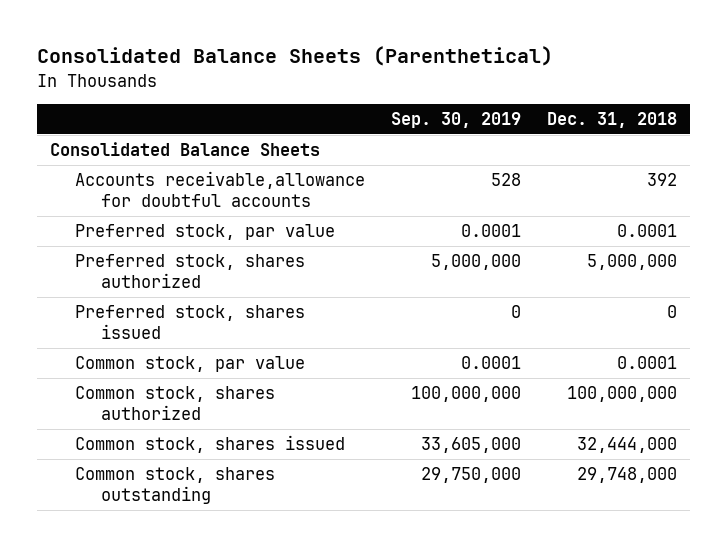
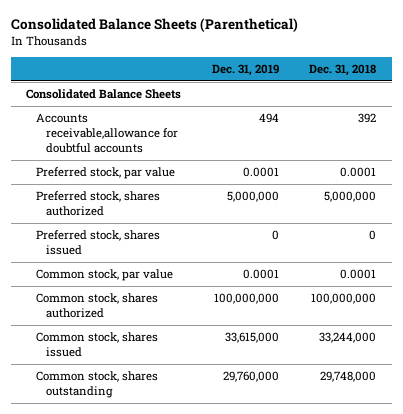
- | Sep. 30, 2019 | Dec. 31, 2018
+ | Dec. 31, 2019 | Dec. 31, 2018
- Common stock, shares issued | 33,605,000 | 32,444,000
+ Common stock, shares issued | 33,615,000 | 33,244,000

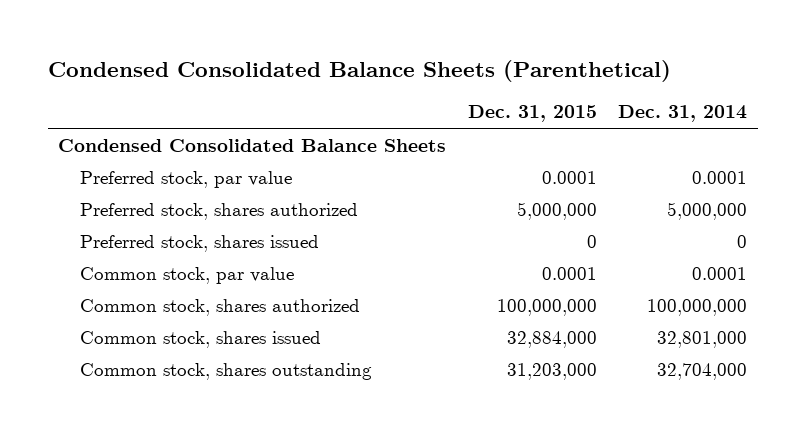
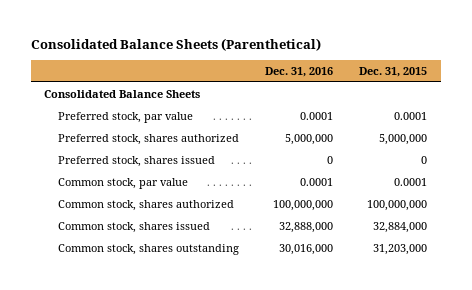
- Condensed Consolidated Balance Sheets (Parenthetical)
+ Consolidated Balance Sheets (Parenthetical)
- | Dec. 31, 2015 | Dec. 31, 2014
+ | Dec. 31, 2016 | Dec. 31, 2015
- Condensed Consolidated Balance Sheets
+ Consolidated Balance Sheets

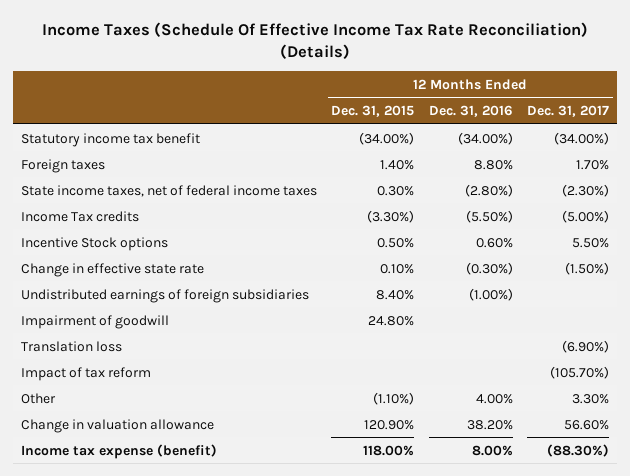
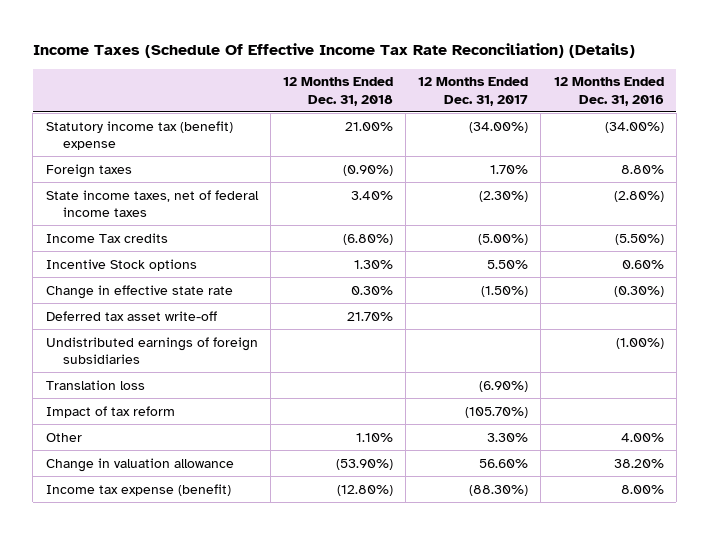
- | 12 Months Ended Dec. 31, 2015 | 12 Months Ended Dec. 31, 2016 | 12 Months Ended Dec. 31, 2017
+ | 12 Months Ended Dec. 31, 2018 | 12 Months Ended Dec. 31, 2017 | 12 Months Ended Dec. 31, 2016
- Statutory income tax benefit | (34.00%) | (34.00%) | (34.00%)
+ Statutory income tax (benefit) expense | 21.00% | (34.00%) | (34.00%)
+ Deferred tax asset write-off | 21.70% | |
- Impairment of goodwill | 24.80% | |

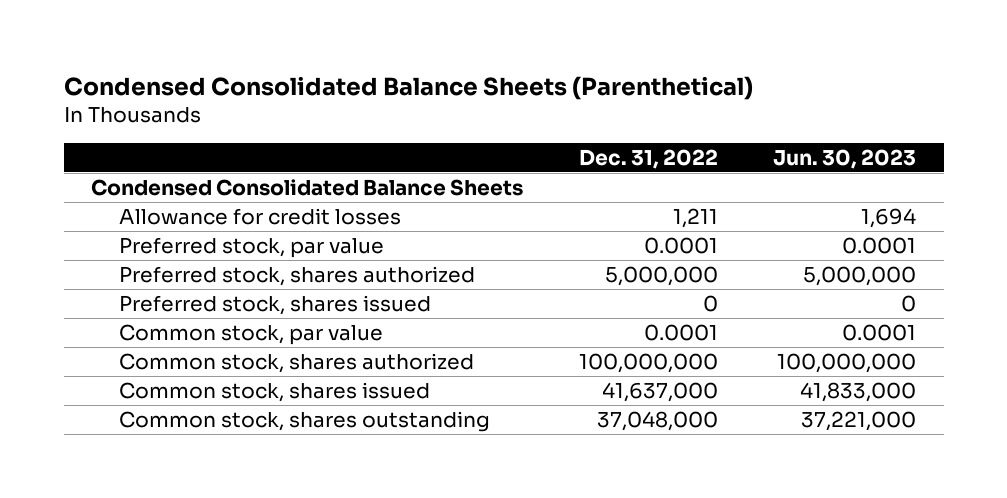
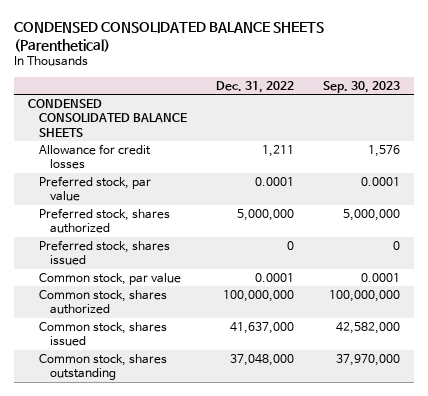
- Condensed Consolidated Balance Sheets (Parenthetical)
+ CONDENSED CONSOLIDATED BALANCE SHEETS (Parenthetical)
- | Dec. 31, 2022 | Jun. 30, 2023
+ | Dec. 31, 2022 | Sep. 30, 2023
- Condensed Consolidated Balance Sheets
+ CONDENSED CONSOLIDATED BALANCE SHEETS

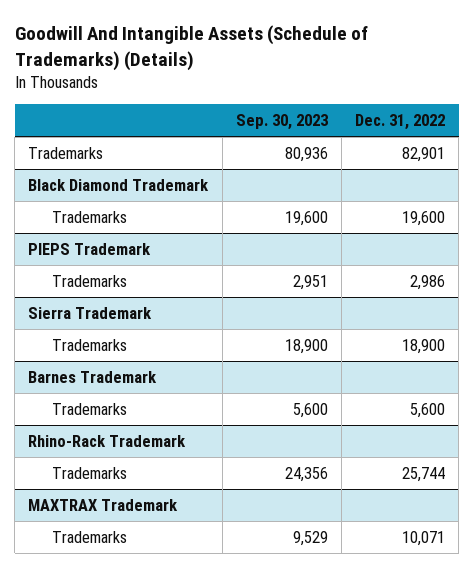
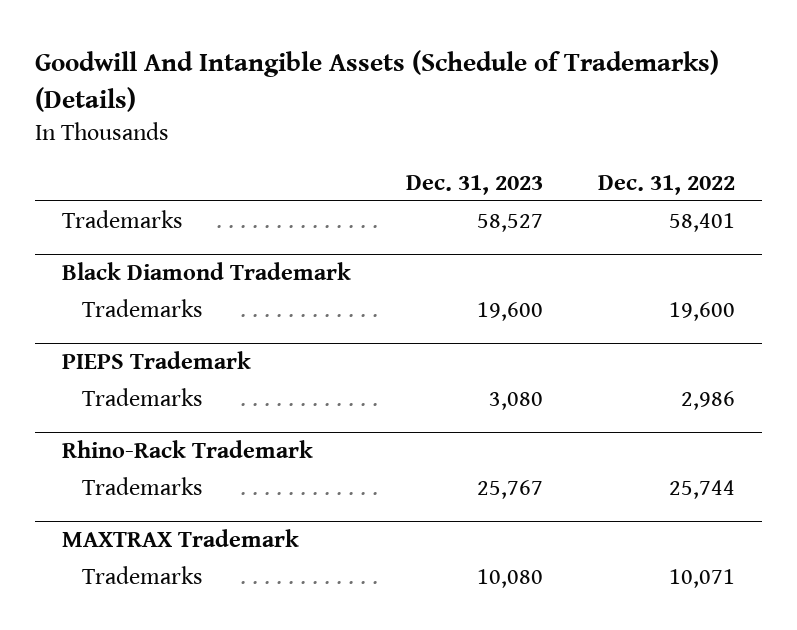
- | Sep. 30, 2023 | Dec. 31, 2022
+ | Dec. 31, 2023 | Dec. 31, 2022
- Trademarks | 80,936 | 82,901
+ Trademarks | 58,527 | 58,401
- Sierra Trademark
- Trademarks | 18,900 | 18,900
- Barnes Trademark
- Trademarks | 5,600 | 5,600

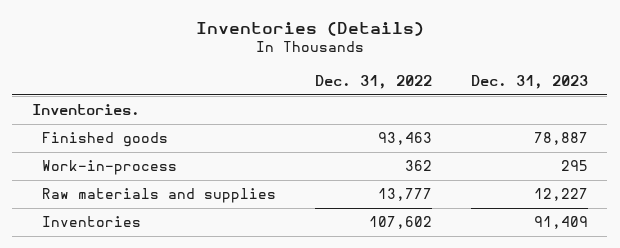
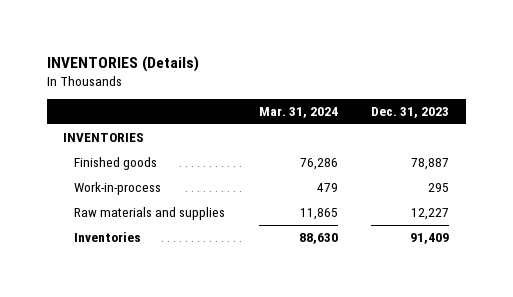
- Inventories (Details)
+ INVENTORIES (Details)
- | Dec. 31, 2022 | Dec. 31, 2023
+ | Mar. 31, 2024 | Dec. 31, 2023
- Inventories.
+ INVENTORIES

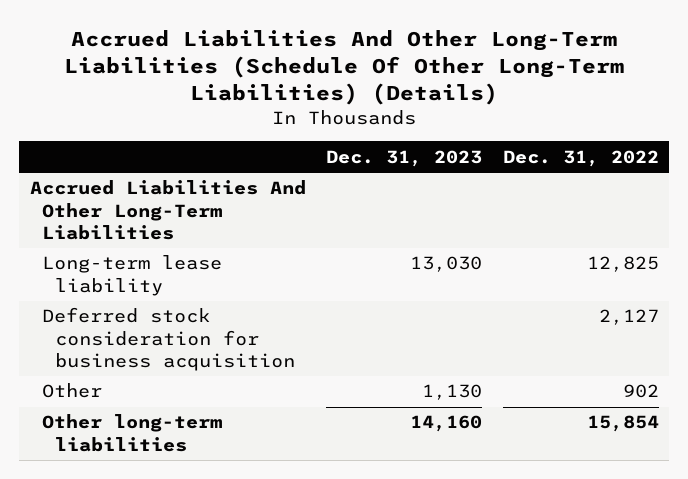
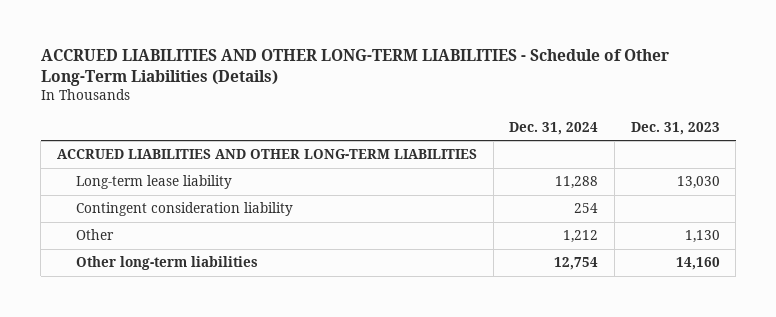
- Accrued Liabilities And Other Long-Term Liabilities (Schedule Of Other Long-Term Liabilities) (Details)
+ ACCRUED LIABILITIES AND OTHER LONG-TERM LIABILITIES - Schedule of Other Long-Term Liabilities (Details)
- | Dec. 31, 2023 | Dec. 31, 2022
+ | Dec. 31, 2024 | Dec. 31, 2023
- Accrued Liabilities And Other Long-Term Liabilities
+ ACCRUED LIABILITIES AND OTHER LONG-TERM LIABILITIES
- Deferred stock consideration for business acquisition | | 2,127
+ Contingent consideration liability | 254 |

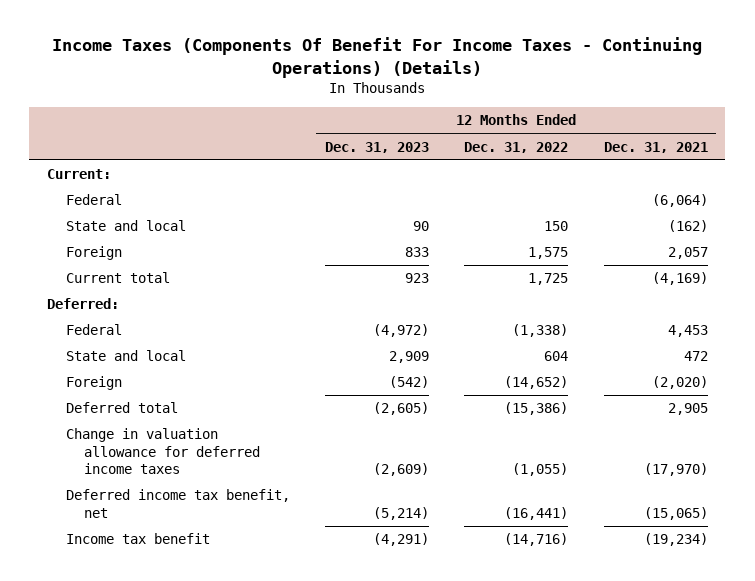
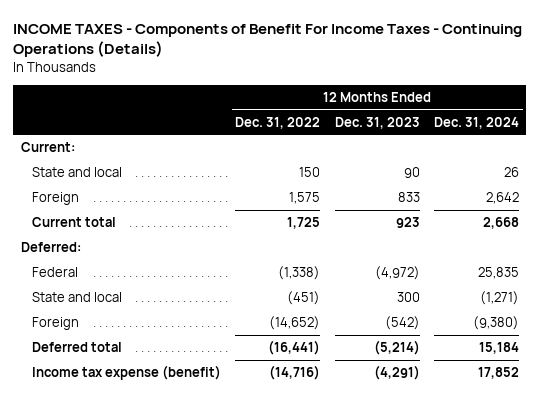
- Income Taxes (Components Of Benefit For Income Taxes - Continuing Operations) (Details)
+ INCOME TAXES - Components of Benefit For Income Taxes - Continuing Operations (Details)
- | 12 Months Ended Dec. 31, 2023 | 12 Months Ended Dec. 31, 2022 | 12 Months Ended Dec. 31, 2021
+ | 12 Months Ended Dec. 31, 2022 | 12 Months Ended Dec. 31, 2023 | 12 Months Ended Dec. 31, 2024
- Federal | | | (6,064)
- State and local | 2,909 | 604 | 472
+ State and local | (451) | 300 | (1,271)
- Deferred total | (2,605) | (15,386) | 2,905
- Change in valuation allowance for deferred income taxes | (2,609) | (1,055) | (17,970)
- Deferred income tax benefit, net | (5,214) | (16,441) | (15,065)
- Income tax benefit | (4,291) | (14,716) | (19,234)
+ Deferred total | (16,441) | (5,214) | 15,184
+ Income tax expense (benefit) | (14,716) | (4,291) | 17,852

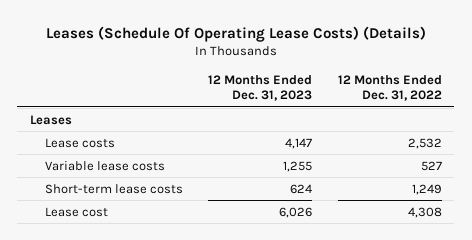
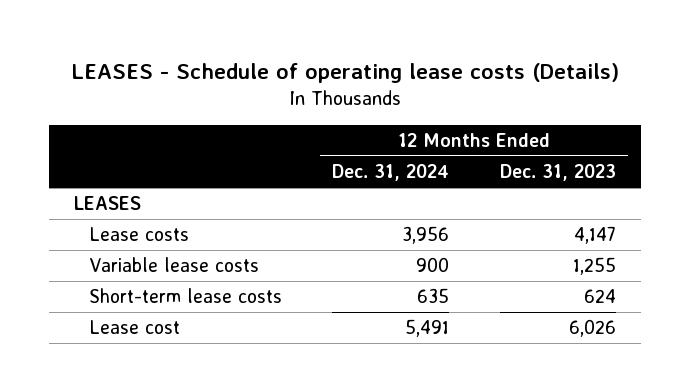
- Leases (Schedule Of Operating Lease Costs) (Details)
+ LEASES - Schedule of operating lease costs (Details)
- | 12 Months Ended Dec. 31, 2023 | 12 Months Ended Dec. 31, 2022
+ | 12 Months Ended Dec. 31, 2024 | 12 Months Ended Dec. 31, 2023
- Leases
+ LEASES

